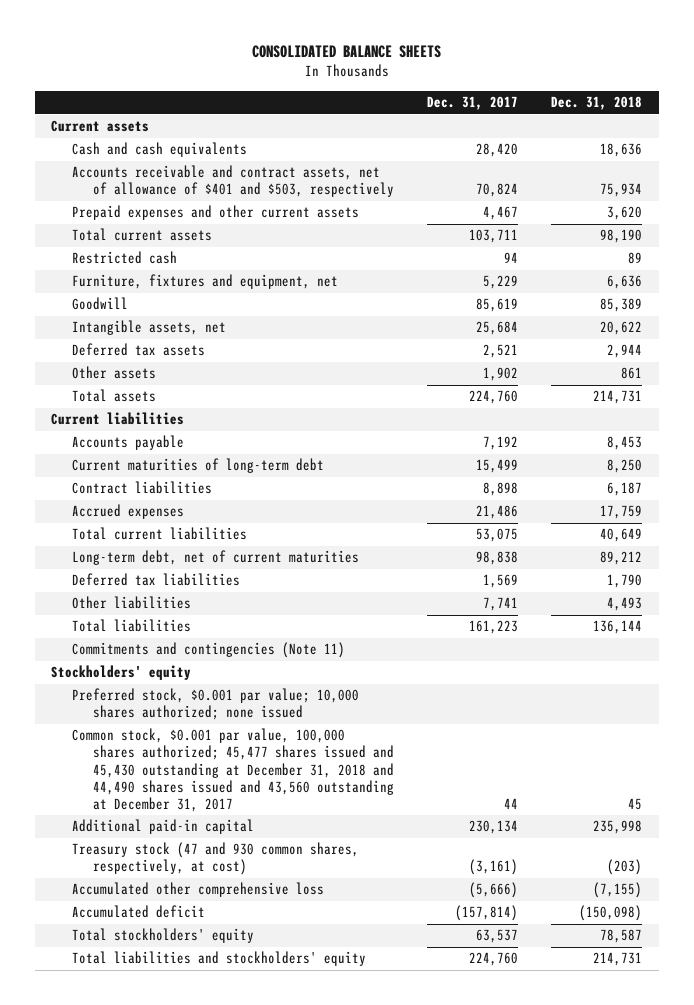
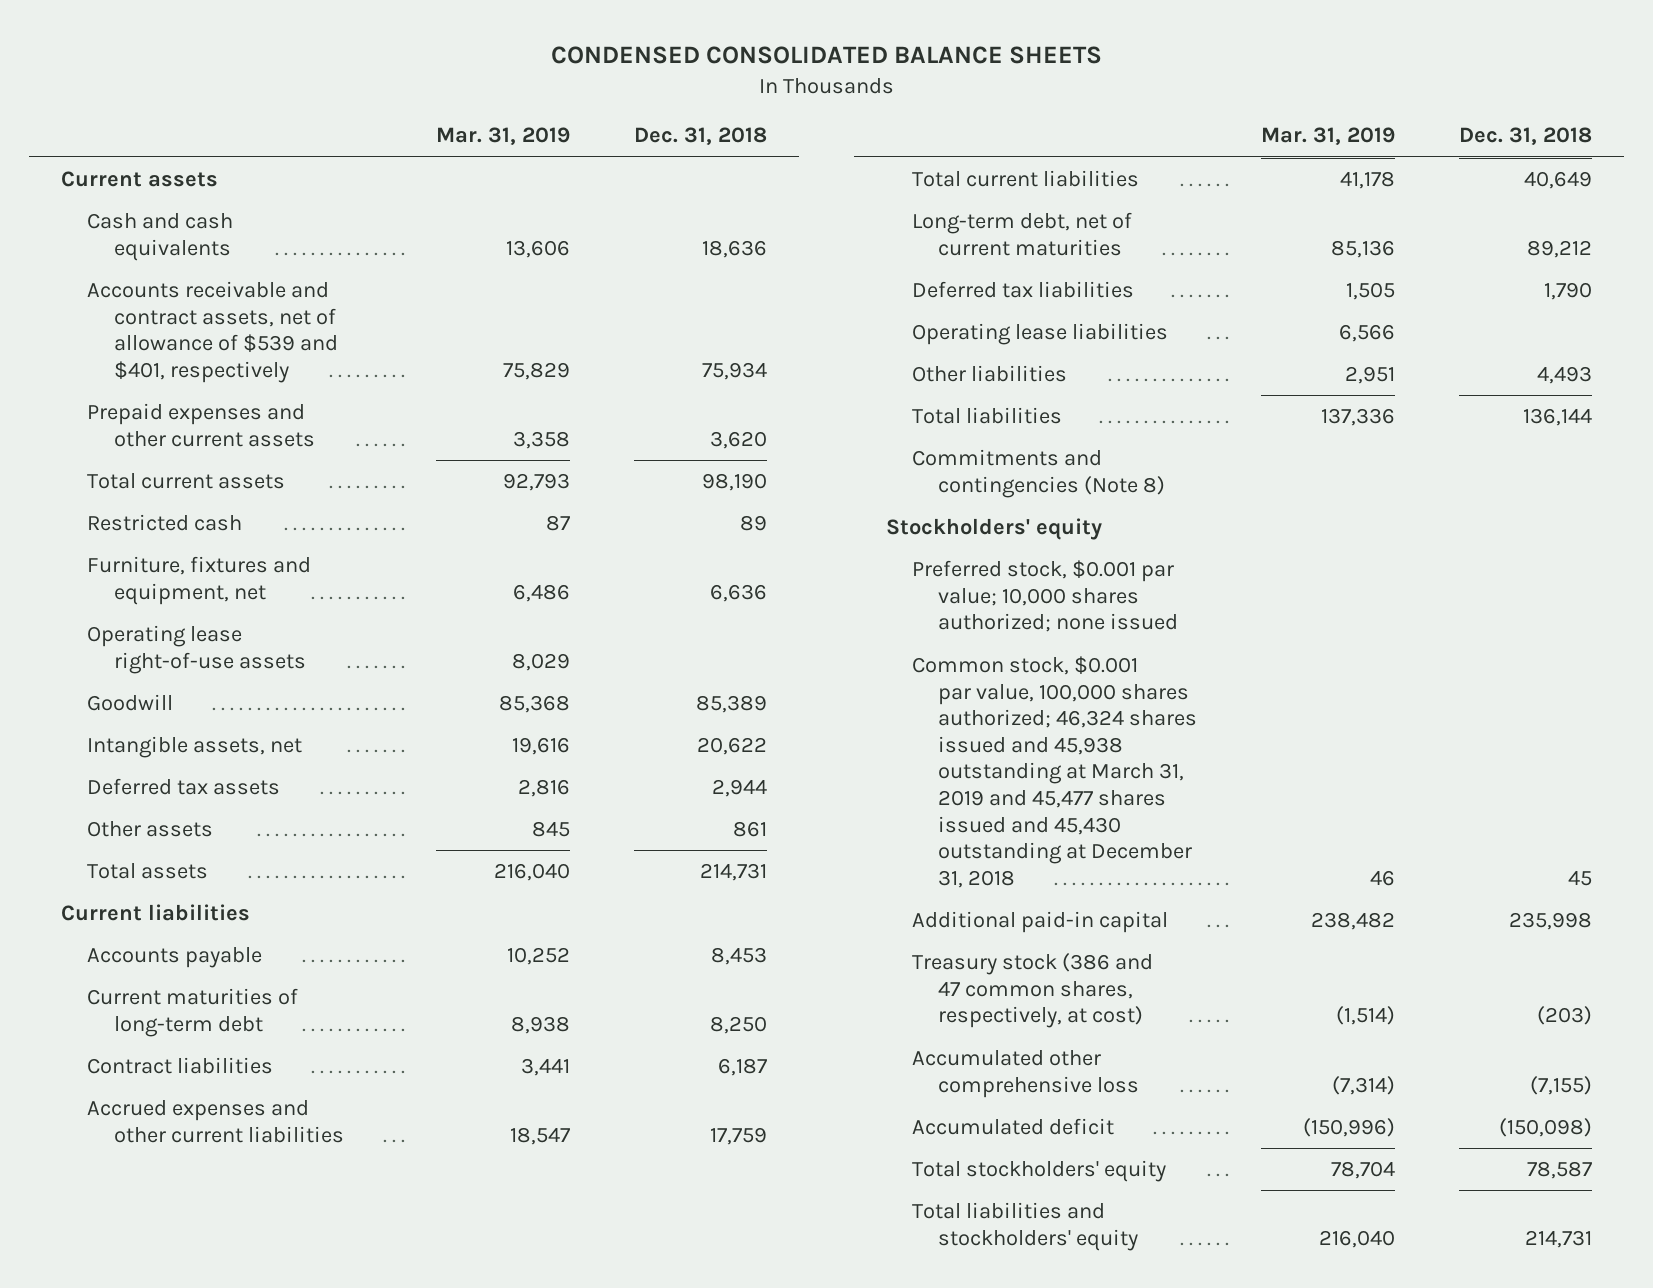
- CONSOLIDATED BALANCE SHEETS
+ CONDENSED CONSOLIDATED BALANCE SHEETS
- | Dec. 31, 2017 | Dec. 31, 2018
+ | Mar. 31, 2019 | Dec. 31, 2018
- Accounts receivable and contract assets, net of allowance of $401 and $503, respectively | 70,824 | 75,934
+ Accounts receivable and contract assets, net of allowance of $539 and $401, respectively | 75,829 | 75,934
+ Operating lease right-of-use assets | 8,029 |
- Accrued expenses | 21,486 | 17,759
+ Accrued expenses and other current liabilities | 18,547 | 17,759
+ Operating lease liabilities | 6,566 |
- Commitments and contingencies (Note 11)
+ Commitments and contingencies (Note 8)
- Common stock, $0.001 par value, 100,000 shares authorized; 45,477 shares issued and 45,430 outstanding at December 31, 2018 and 44,490 shares issued and 43,560 outstanding at December 31, 2017 | 44 | 45
+ Common stock, $0.001 par value, 100,000 shares authorized; 46,324 shares issued and 45,938 outstanding at March 31, 2019 and 45,477 shares issued and 45,430 outstanding at December 31, 2018 | 46 | 45
- Treasury stock (47 and 930 common shares, respectively, at cost) | (3,161) | (203)
+ Treasury stock (386 and 47 common shares, respectively, at cost) | (1,514) | (203)

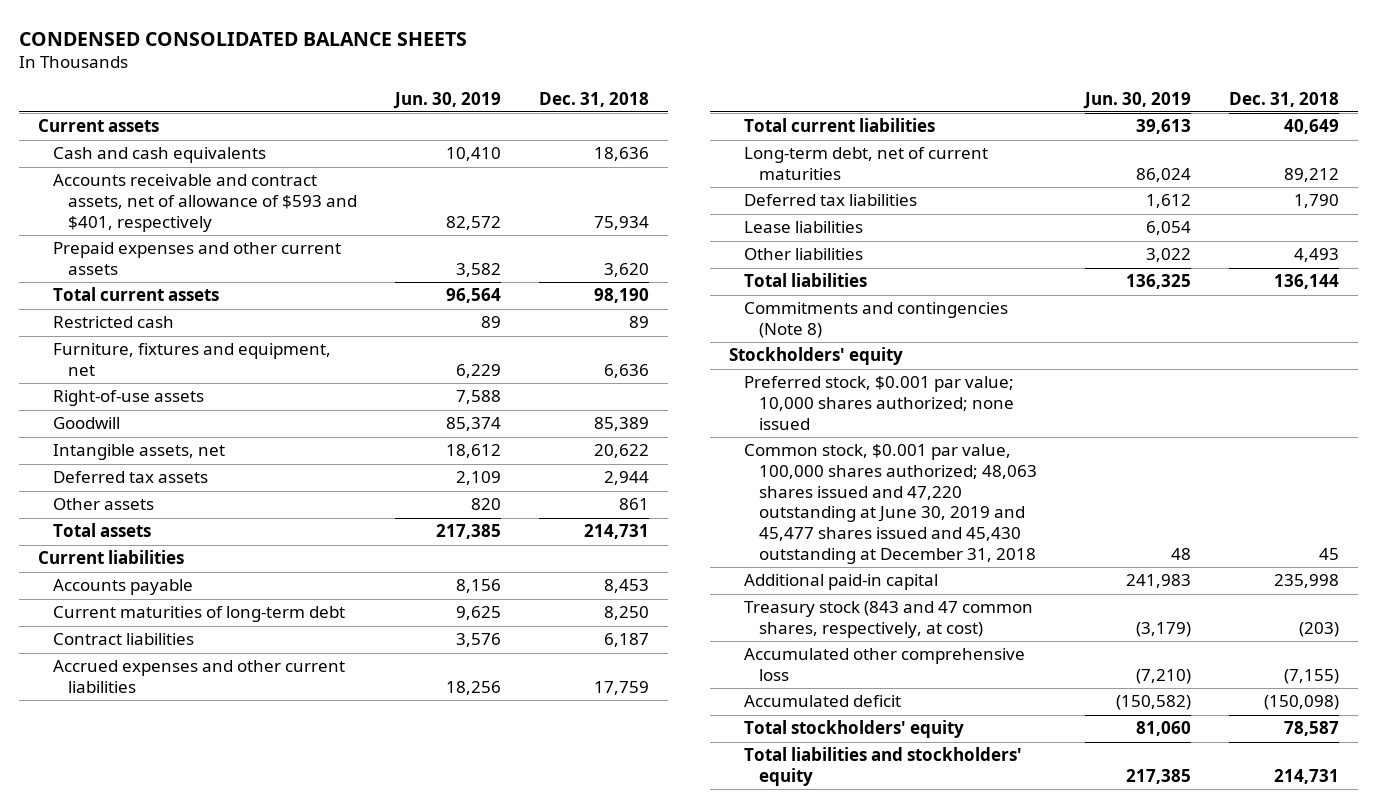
- | Mar. 31, 2019 | Dec. 31, 2018
+ | Jun. 30, 2019 | Dec. 31, 2018
- Accounts receivable and contract assets, net of allowance of $539 and $401, respectively | 75,829 | 75,934
+ Accounts receivable and contract assets, net of allowance of $593 and $401, respectively | 82,572 | 75,934
- Operating lease right-of-use assets | 8,029 |
+ Right-of-use assets | 7,588 |
- Operating lease liabilities | 6,566 |
+ Lease liabilities | 6,054 |
- Common stock, $0.001 par value, 100,000 shares authorized; 46,324 shares issued and 45,938 outstanding at March 31, 2019 and 45,477 shares issued and 45,430 outstanding at December 31, 2018 | 46 | 45
+ Common stock, $0.001 par value, 100,000 shares authorized; 48,063 shares issued and 47,220 outstanding at June 30, 2019 and 45,477 shares issued and 45,430 outstanding at December 31, 2018 | 48 | 45
- Treasury stock (386 and 47 common shares, respectively, at cost) | (1,514) | (203)
+ Treasury stock (843 and 47 common shares, respectively, at cost) | (3,179) | (203)

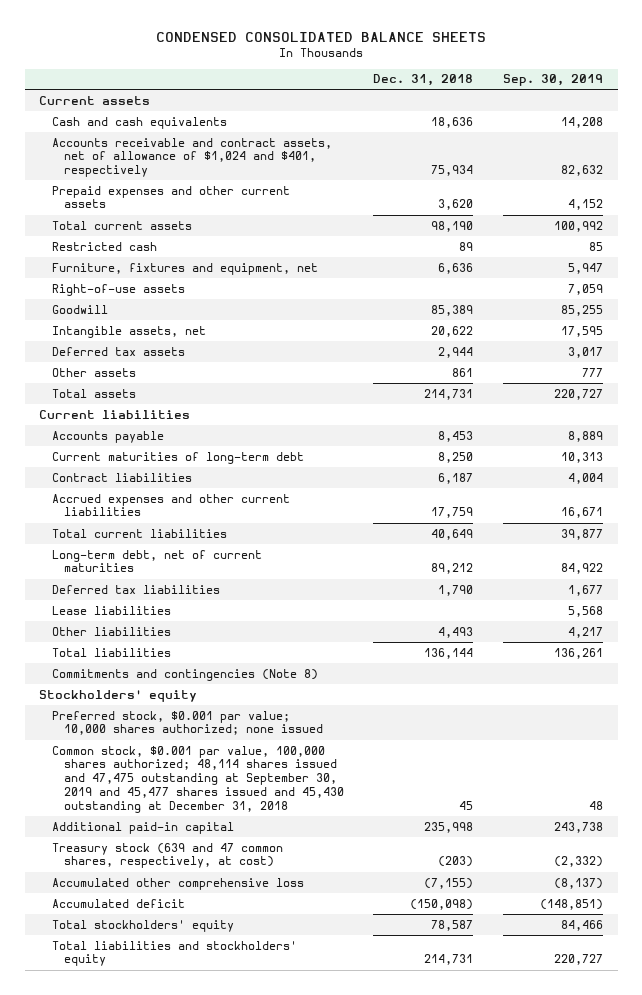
- | Jun. 30, 2019 | Dec. 31, 2018
+ | Dec. 31, 2018 | Sep. 30, 2019
- Accounts receivable and contract assets, net of allowance of $593 and $401, respectively | 82,572 | 75,934
+ Accounts receivable and contract assets, net of allowance of $1,024 and $401, respectively | 75,934 | 82,632
- Common stock, $0.001 par value, 100,000 shares authorized; 48,063 shares issued and 47,220 outstanding at June 30, 2019 and 45,477 shares issued and 45,430 outstanding at December 31, 2018 | 48 | 45
+ Common stock, $0.001 par value, 100,000 shares authorized; 48,114 shares issued and 47,475 outstanding at September 30, 2019 and 45,477 shares issued and 45,430 outstanding at December 31, 2018 | 45 | 48
- Treasury stock (843 and 47 common shares, respectively, at cost) | (3,179) | (203)
+ Treasury stock (639 and 47 common shares, respectively, at cost) | (203) | (2,332)

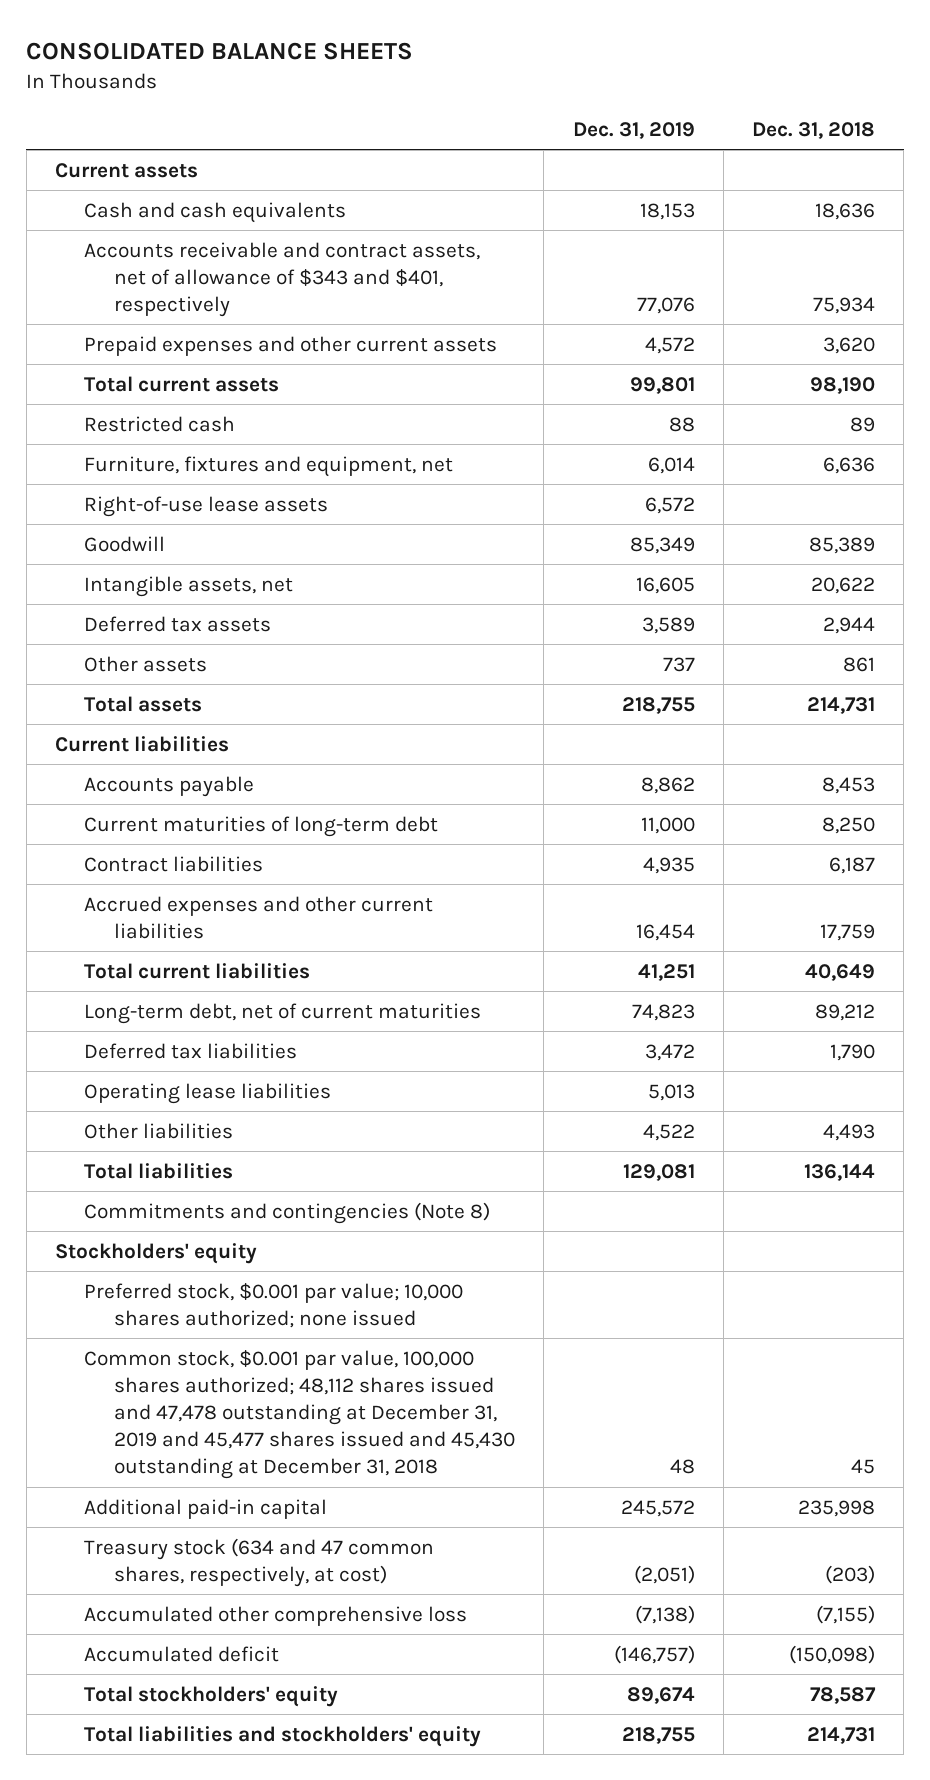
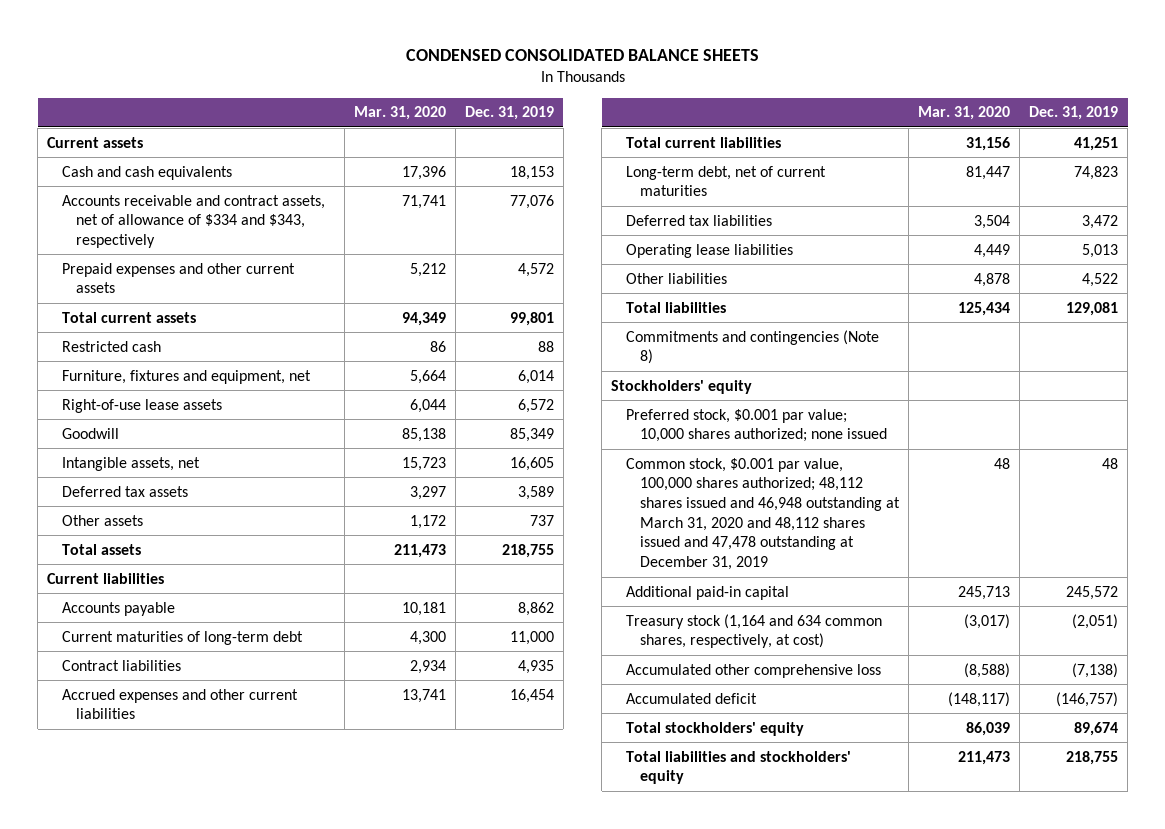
- CONSOLIDATED BALANCE SHEETS
+ CONDENSED CONSOLIDATED BALANCE SHEETS
- | Dec. 31, 2019 | Dec. 31, 2018
+ | Mar. 31, 2020 | Dec. 31, 2019
- Accounts receivable and contract assets, net of allowance of $343 and $401, respectively | 77,076 | 75,934
+ Accounts receivable and contract assets, net of allowance of $334 and $343, respectively | 71,741 | 77,076
- Common stock, $0.001 par value, 100,000 shares authorized; 48,112 shares issued and 47,478 outstanding at December 31, 2019 and 45,477 shares issued and 45,430 outstanding at December 31, 2018 | 48 | 45
+ Common stock, $0.001 par value, 100,000 shares authorized; 48,112 shares issued and 46,948 outstanding at March 31, 2020 and 48,112 shares issued and 47,478 outstanding at December 31, 2019 | 48 | 48
- Treasury stock (634 and 47 common shares, respectively, at cost) | (2,051) | (203)
+ Treasury stock (1,164 and 634 common shares, respectively, at cost) | (3,017) | (2,051)

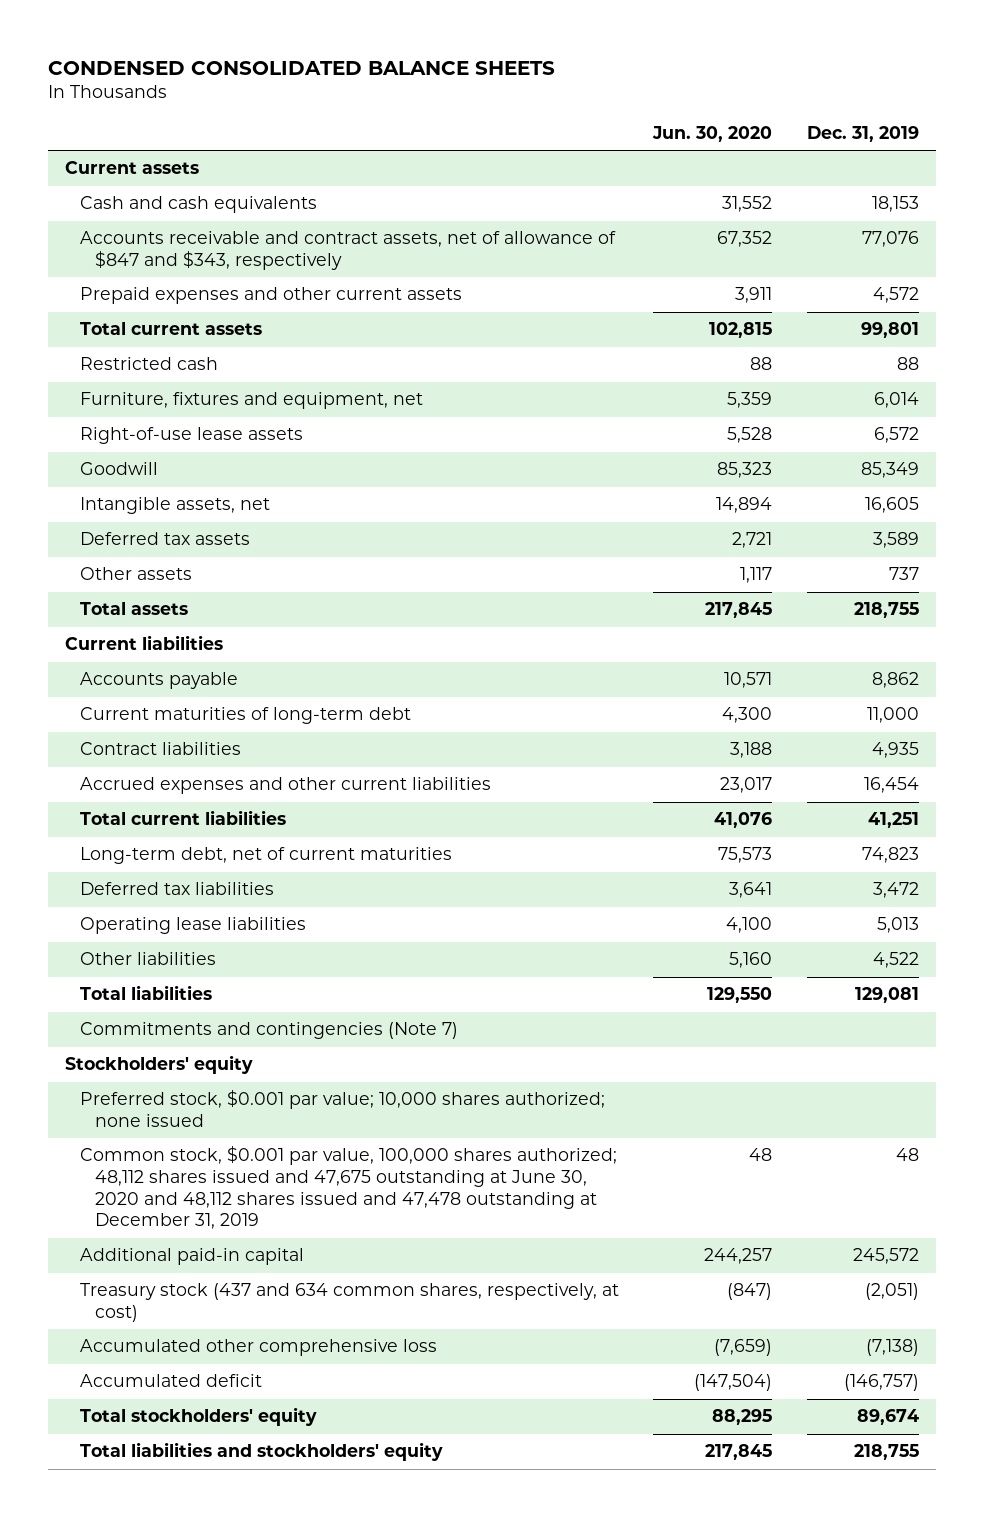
- | Mar. 31, 2020 | Dec. 31, 2019
+ | Jun. 30, 2020 | Dec. 31, 2019
- Accounts receivable and contract assets, net of allowance of $334 and $343, respectively | 71,741 | 77,076
+ Accounts receivable and contract assets, net of allowance of $847 and $343, respectively | 67,352 | 77,076
- Commitments and contingencies (Note 8)
+ Commitments and contingencies (Note 7)
- Common stock, $0.001 par value, 100,000 shares authorized; 48,112 shares issued and 46,948 outstanding at March 31, 2020 and 48,112 shares issued and 47,478 outstanding at December 31, 2019 | 48 | 48
+ Common stock, $0.001 par value, 100,000 shares authorized; 48,112 shares issued and 47,675 outstanding at June 30, 2020 and 48,112 shares issued and 47,478 outstanding at December 31, 2019 | 48 | 48
- Treasury stock (1,164 and 634 common shares, respectively, at cost) | (3,017) | (2,051)
+ Treasury stock (437 and 634 common shares, respectively, at cost) | (847) | (2,051)

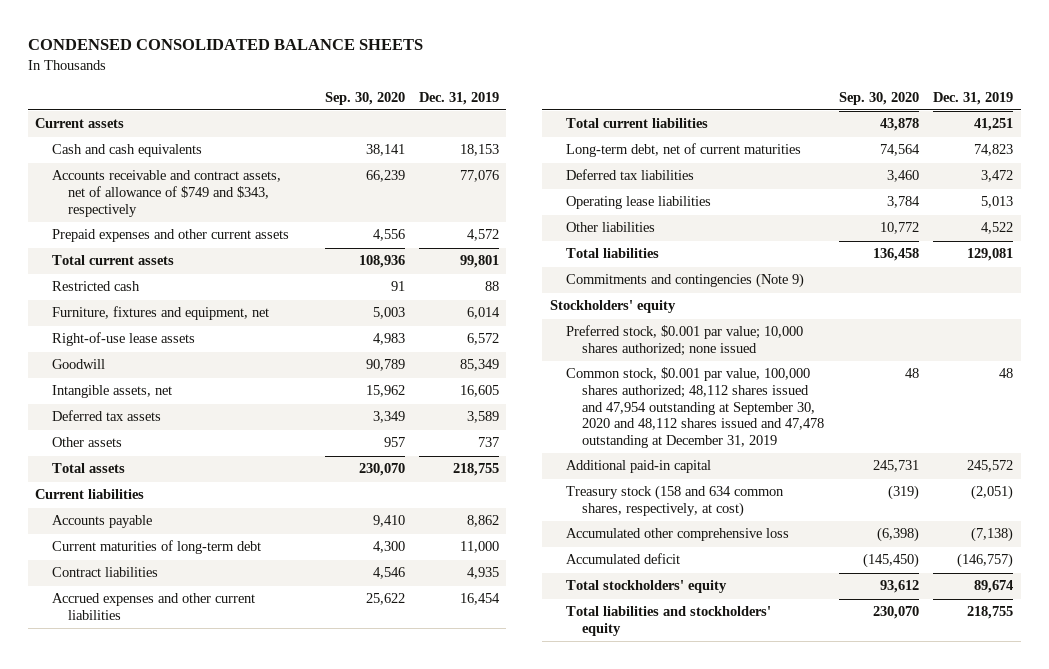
- | Jun. 30, 2020 | Dec. 31, 2019
+ | Sep. 30, 2020 | Dec. 31, 2019
- Accounts receivable and contract assets, net of allowance of $847 and $343, respectively | 67,352 | 77,076
+ Accounts receivable and contract assets, net of allowance of $749 and $343, respectively | 66,239 | 77,076
- Commitments and contingencies (Note 7)
+ Commitments and contingencies (Note 9)
- Common stock, $0.001 par value, 100,000 shares authorized; 48,112 shares issued and 47,675 outstanding at June 30, 2020 and 48,112 shares issued and 47,478 outstanding at December 31, 2019 | 48 | 48
+ Common stock, $0.001 par value, 100,000 shares authorized; 48,112 shares issued and 47,954 outstanding at September 30, 2020 and 48,112 shares issued and 47,478 outstanding at December 31, 2019 | 48 | 48
- Treasury stock (437 and 634 common shares, respectively, at cost) | (847) | (2,051)
+ Treasury stock (158 and 634 common shares, respectively, at cost) | (319) | (2,051)

